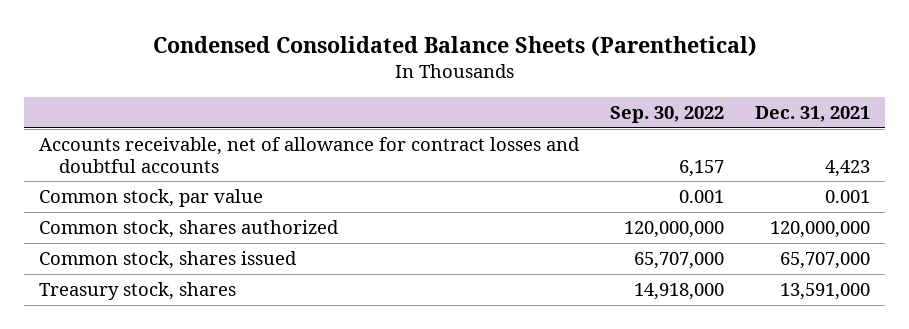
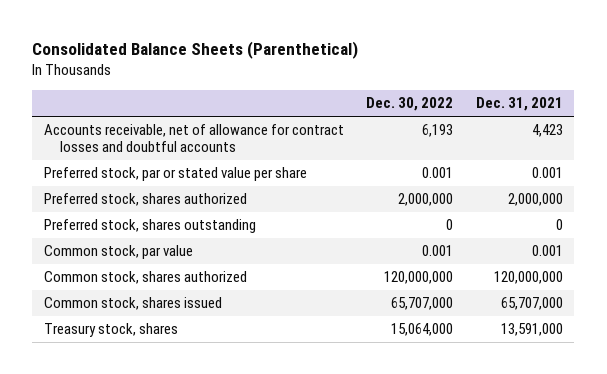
- Condensed Consolidated Balance Sheets (Parenthetical)
+ Consolidated Balance Sheets (Parenthetical)
- | Sep. 30, 2022 | Dec. 31, 2021
+ | Dec. 30, 2022 | Dec. 31, 2021
+ Preferred stock, par or stated value per share | 0.001 | 0.001
+ Preferred stock, shares authorized | 2,000,000 | 2,000,000
+ Preferred stock, shares outstanding | 0 | 0

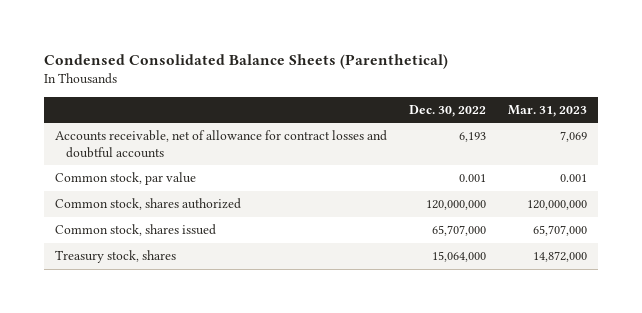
- Consolidated Balance Sheets (Parenthetical)
+ Condensed Consolidated Balance Sheets (Parenthetical)
- | Dec. 30, 2022 | Dec. 31, 2021
+ | Dec. 30, 2022 | Mar. 31, 2023
- Preferred stock, par or stated value per share | 0.001 | 0.001
- Preferred stock, shares authorized | 2,000,000 | 2,000,000
- Preferred stock, shares outstanding | 0 | 0

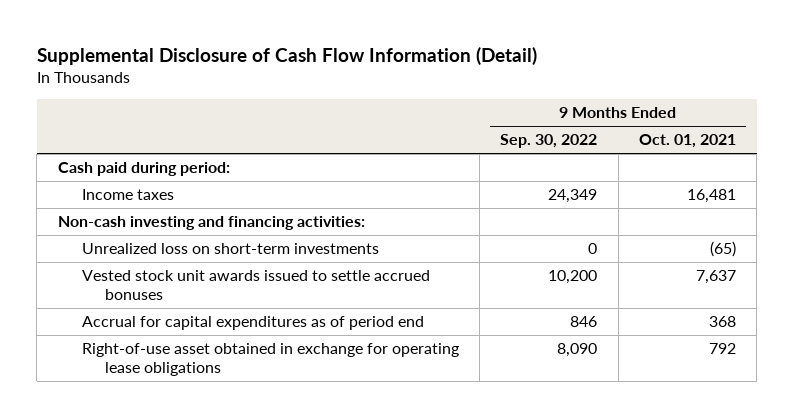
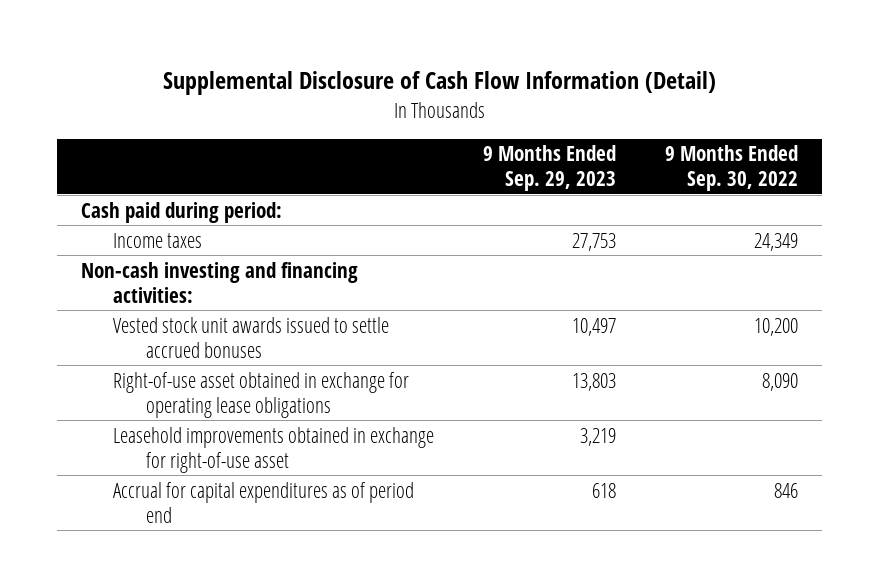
- | 9 Months Ended Sep. 30, 2022 | 9 Months Ended Oct. 01, 2021
+ | 9 Months Ended Sep. 29, 2023 | 9 Months Ended Sep. 30, 2022
- Unrealized loss on short-term investments | 0 | (65)
+ Leasehold improvements obtained in exchange for right-of-use asset | 3,219 |
moved down: Accrual for capital expenditures as of period end | 618 | 846

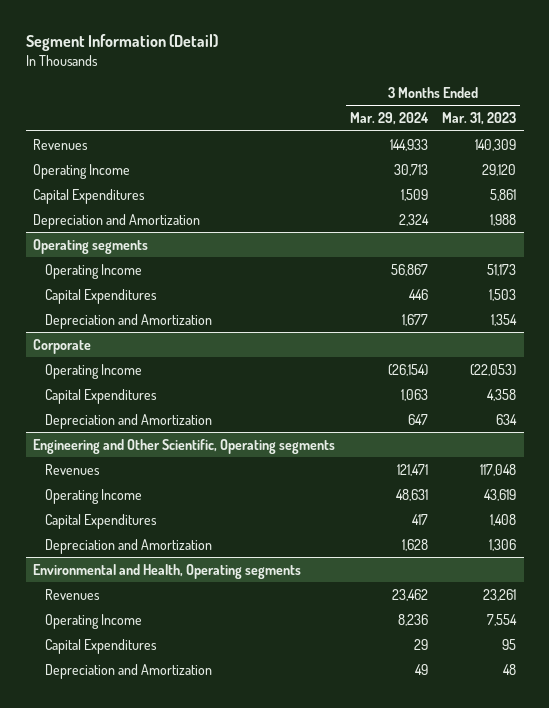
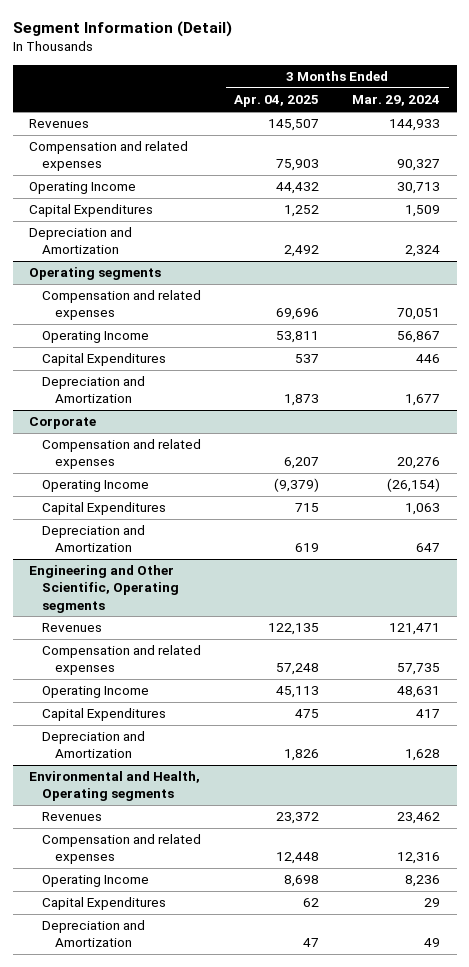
- | 3 Months Ended Mar. 29, 2024 | 3 Months Ended Mar. 31, 2023
+ | 3 Months Ended Apr. 04, 2025 | 3 Months Ended Mar. 29, 2024
+ Compensation and related expenses | 75,903 | 90,327
@ Operating segments
+ Compensation and related expenses | 69,696 | 70,051
@ Corporate
+ Compensation and related expenses | 6,207 | 20,276
@ Engineering and Other Scientific, Operating segments
+ Compensation and related expenses | 57,248 | 57,735
@ Environmental and Health, Operating segments
+ Compensation and related expenses | 12,448 | 12,316

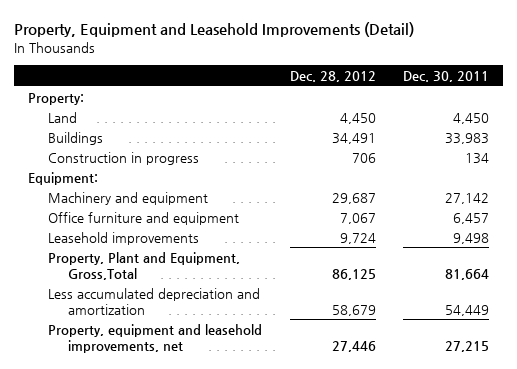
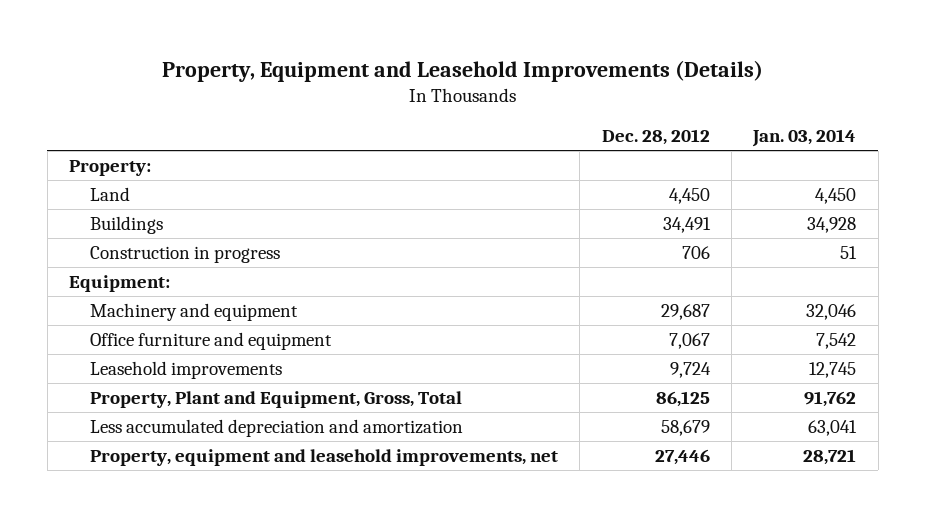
- Property, Equipment and Leasehold Improvements (Detail)
+ Property, Equipment and Leasehold Improvements (Details)
- | Dec. 28, 2012 | Dec. 30, 2011
+ | Dec. 28, 2012 | Jan. 03, 2014
- Property, Plant and Equipment, Gross,Total | 86,125 | 81,664
+ Property, Plant and Equipment, Gross, Total | 86,125 | 91,762

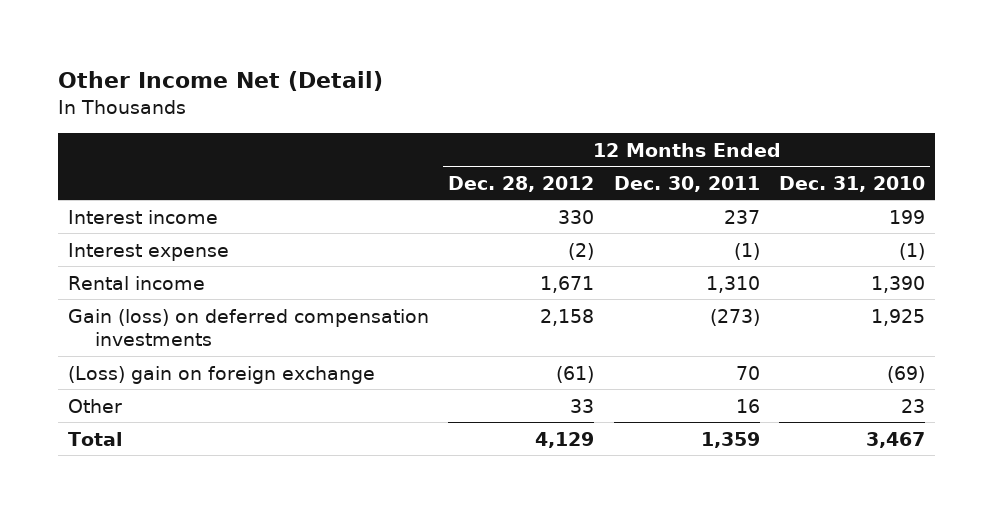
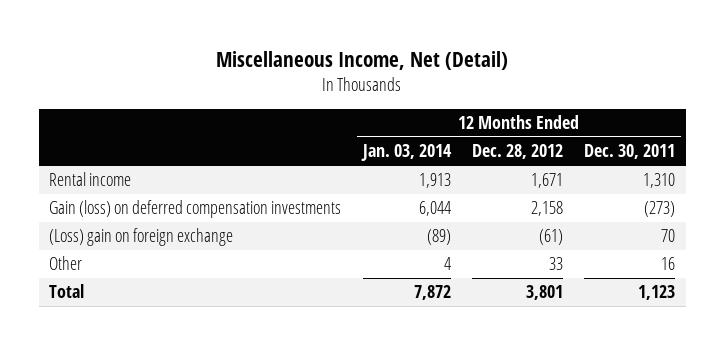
- Other Income Net (Detail)
+ Miscellaneous Income, Net (Detail)
- | 12 Months Ended Dec. 28, 2012 | 12 Months Ended Dec. 30, 2011 | 12 Months Ended Dec. 31, 2010
+ | 12 Months Ended Jan. 03, 2014 | 12 Months Ended Dec. 28, 2012 | 12 Months Ended Dec. 30, 2011
- Interest income | 330 | 237 | 199
- Interest expense | (2) | (1) | (1)
- Total | 4,129 | 1,359 | 3,467
+ Total | 7,872 | 3,801 | 1,123

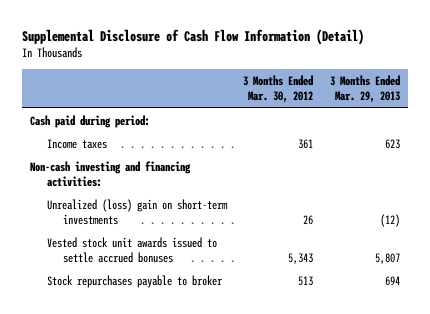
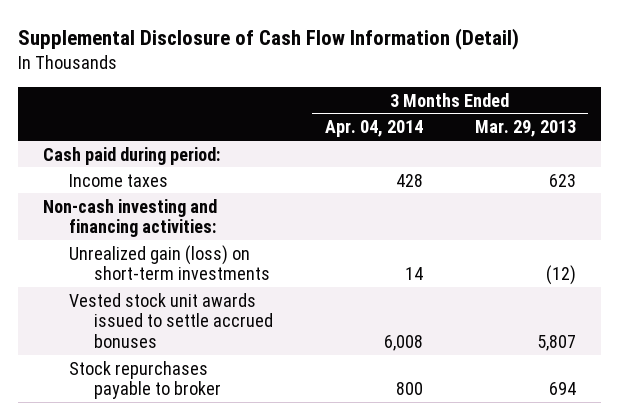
- | 3 Months Ended Mar. 30, 2012 | 3 Months Ended Mar. 29, 2013
+ | 3 Months Ended Apr. 04, 2014 | 3 Months Ended Mar. 29, 2013
- Unrealized (loss) gain on short-term investments | 26 | (12)
+ Unrealized gain (loss) on short-term investments | 14 | (12)

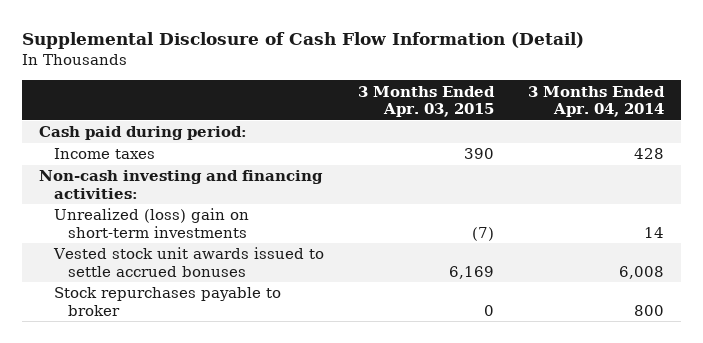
- | 3 Months Ended Apr. 04, 2014 | 3 Months Ended Mar. 29, 2013
+ | 3 Months Ended Apr. 03, 2015 | 3 Months Ended Apr. 04, 2014
- Unrealized gain (loss) on short-term investments | 14 | (12)
+ Unrealized (loss) gain on short-term investments | (7) | 14

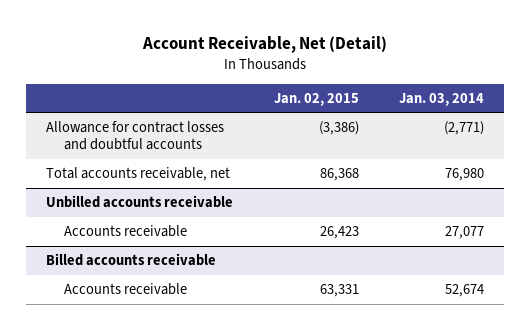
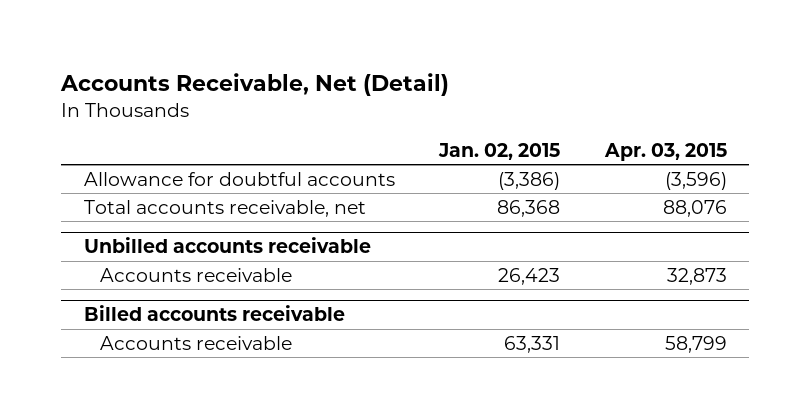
- Account Receivable, Net (Detail)
+ Accounts Receivable, Net (Detail)
- | Jan. 02, 2015 | Jan. 03, 2014
+ | Jan. 02, 2015 | Apr. 03, 2015
- Allowance for contract losses and doubtful accounts | (3,386) | (2,771)
+ Allowance for doubtful accounts | (3,386) | (3,596)

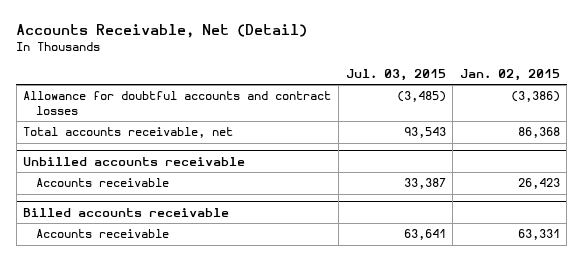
- | Jan. 02, 2015 | Apr. 03, 2015
+ | Jul. 03, 2015 | Jan. 02, 2015
- Allowance for doubtful accounts | (3,386) | (3,596)
+ Allowance for doubtful accounts and contract losses | (3,485) | (3,386)

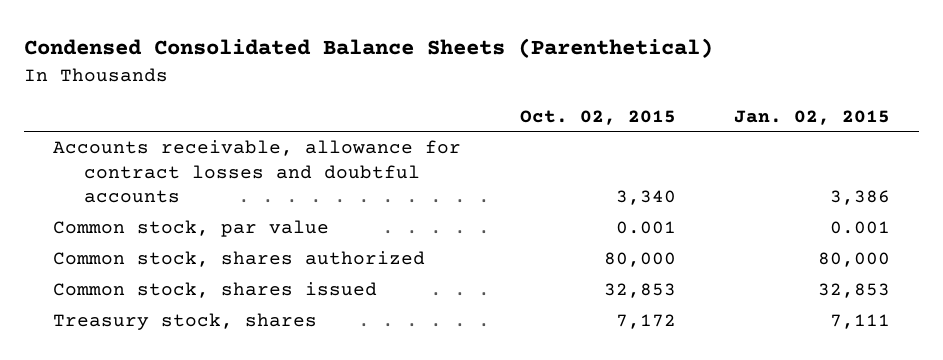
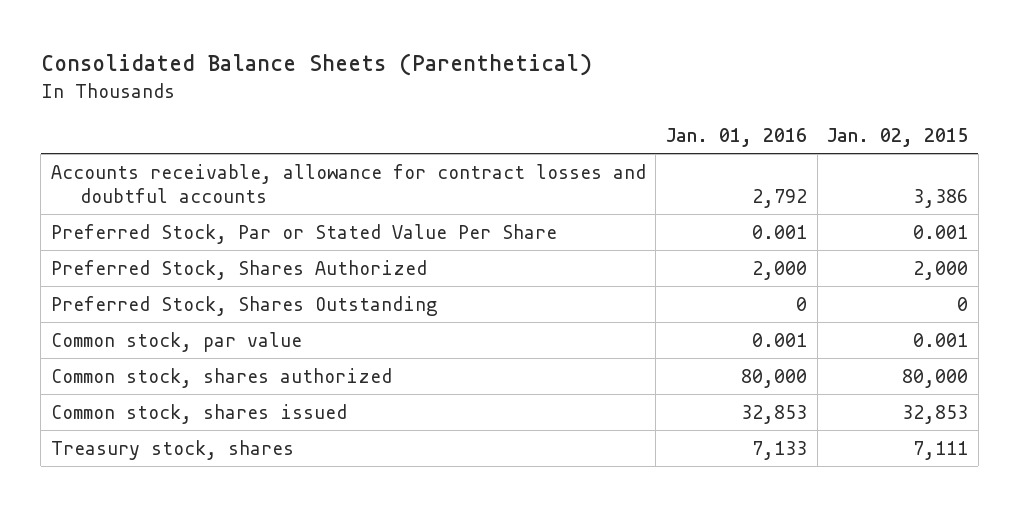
- Condensed Consolidated Balance Sheets (Parenthetical)
+ Consolidated Balance Sheets (Parenthetical)
- | Oct. 02, 2015 | Jan. 02, 2015
+ | Jan. 01, 2016 | Jan. 02, 2015
+ Preferred Stock, Par or Stated Value Per Share | 0.001 | 0.001
+ Preferred Stock, Shares Authorized | 2,000 | 2,000
+ Preferred Stock, Shares Outstanding | 0 | 0

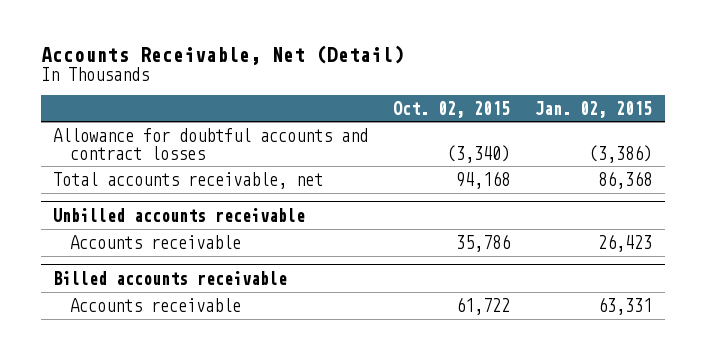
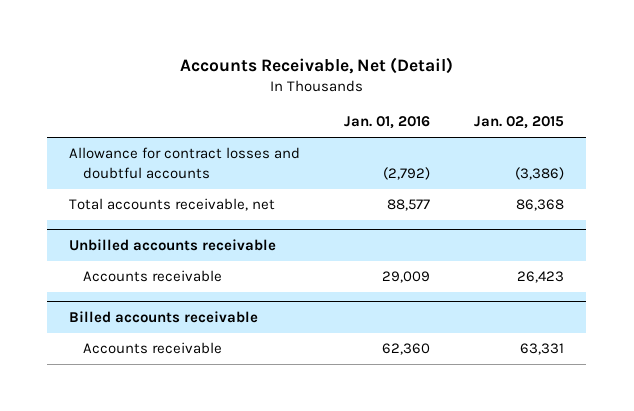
- | Oct. 02, 2015 | Jan. 02, 2015
+ | Jan. 01, 2016 | Jan. 02, 2015
- Allowance for doubtful accounts and contract losses | (3,340) | (3,386)
+ Allowance for contract losses and doubtful accounts | (2,792) | (3,386)

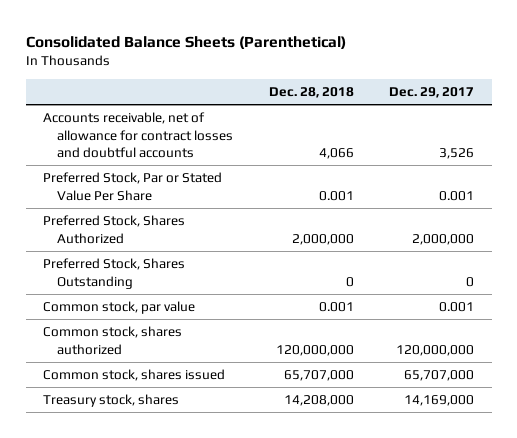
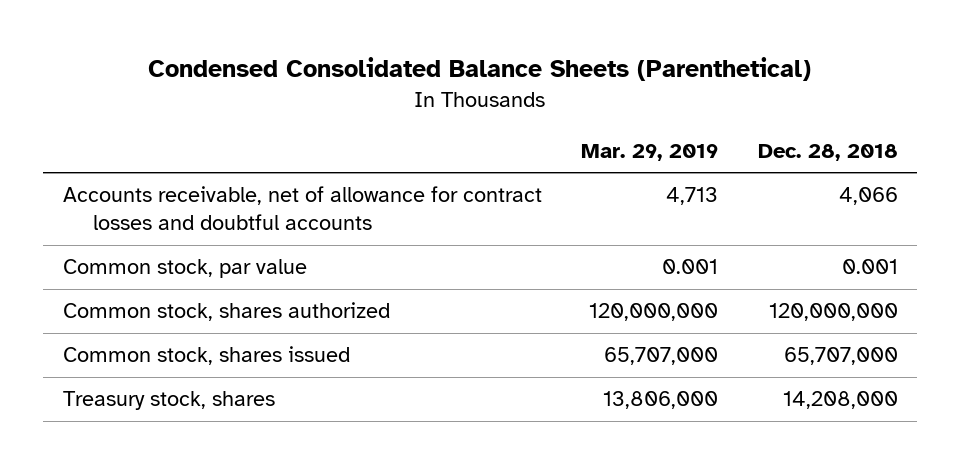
- Consolidated Balance Sheets (Parenthetical)
+ Condensed Consolidated Balance Sheets (Parenthetical)
- | Dec. 28, 2018 | Dec. 29, 2017
+ | Mar. 29, 2019 | Dec. 28, 2018
- Preferred Stock, Par or Stated Value Per Share | 0.001 | 0.001
- Preferred Stock, Shares Authorized | 2,000,000 | 2,000,000
- Preferred Stock, Shares Outstanding | 0 | 0

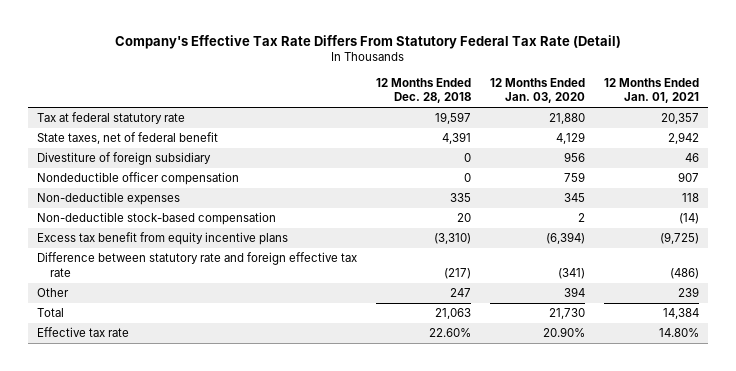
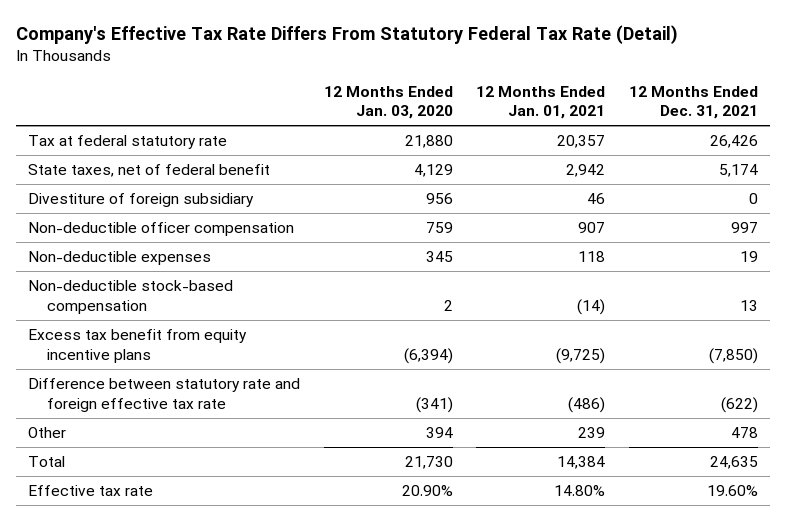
- | 12 Months Ended Dec. 28, 2018 | 12 Months Ended Jan. 03, 2020 | 12 Months Ended Jan. 01, 2021
+ | 12 Months Ended Jan. 03, 2020 | 12 Months Ended Jan. 01, 2021 | 12 Months Ended Dec. 31, 2021
- Nondeductible officer compensation | 0 | 759 | 907
+ Non-deductible officer compensation | 759 | 907 | 997

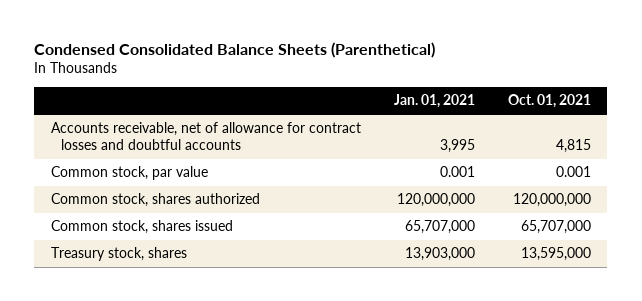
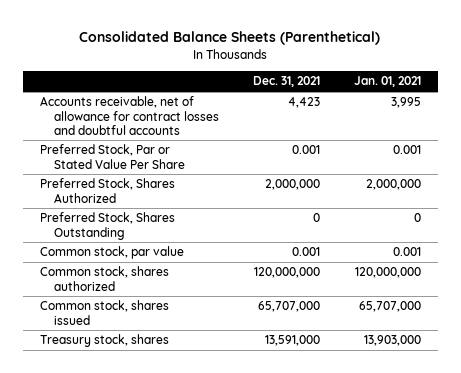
- Condensed Consolidated Balance Sheets (Parenthetical)
+ Consolidated Balance Sheets (Parenthetical)
- | Jan. 01, 2021 | Oct. 01, 2021
+ | Dec. 31, 2021 | Jan. 01, 2021
+ Preferred Stock, Par or Stated Value Per Share | 0.001 | 0.001
+ Preferred Stock, Shares Authorized | 2,000,000 | 2,000,000
+ Preferred Stock, Shares Outstanding | 0 | 0

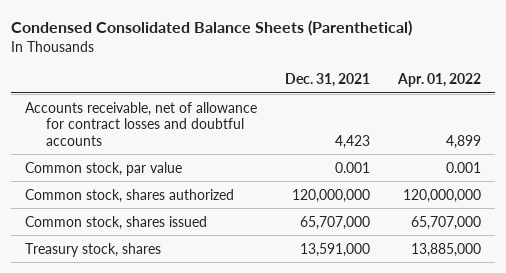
- Consolidated Balance Sheets (Parenthetical)
+ Condensed Consolidated Balance Sheets (Parenthetical)
- | Dec. 31, 2021 | Jan. 01, 2021
+ | Dec. 31, 2021 | Apr. 01, 2022
- Preferred Stock, Par or Stated Value Per Share | 0.001 | 0.001
- Preferred Stock, Shares Authorized | 2,000,000 | 2,000,000
- Preferred Stock, Shares Outstanding | 0 | 0

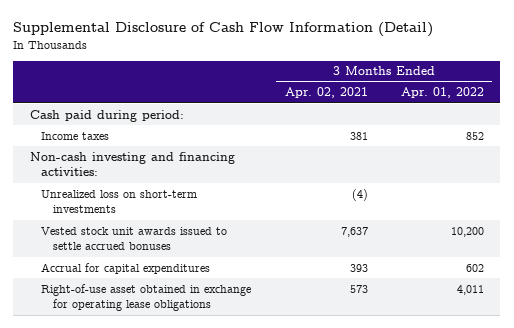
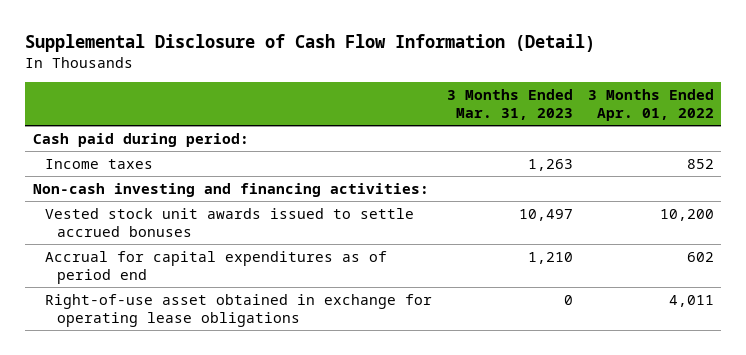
- | 3 Months Ended Apr. 02, 2021 | 3 Months Ended Apr. 01, 2022
+ | 3 Months Ended Mar. 31, 2023 | 3 Months Ended Apr. 01, 2022
- Unrealized loss on short-term investments | (4) |
- Accrual for capital expenditures | 393 | 602
+ Accrual for capital expenditures as of period end | 1,210 | 602

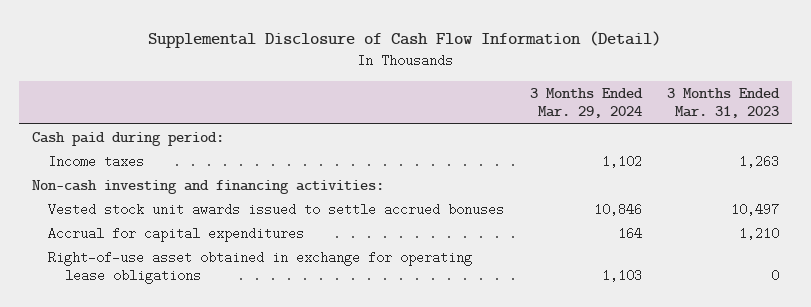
- | 3 Months Ended Mar. 31, 2023 | 3 Months Ended Apr. 01, 2022
+ | 3 Months Ended Mar. 29, 2024 | 3 Months Ended Mar. 31, 2023
- Accrual for capital expenditures as of period end | 1,210 | 602
+ Accrual for capital expenditures | 164 | 1,210

